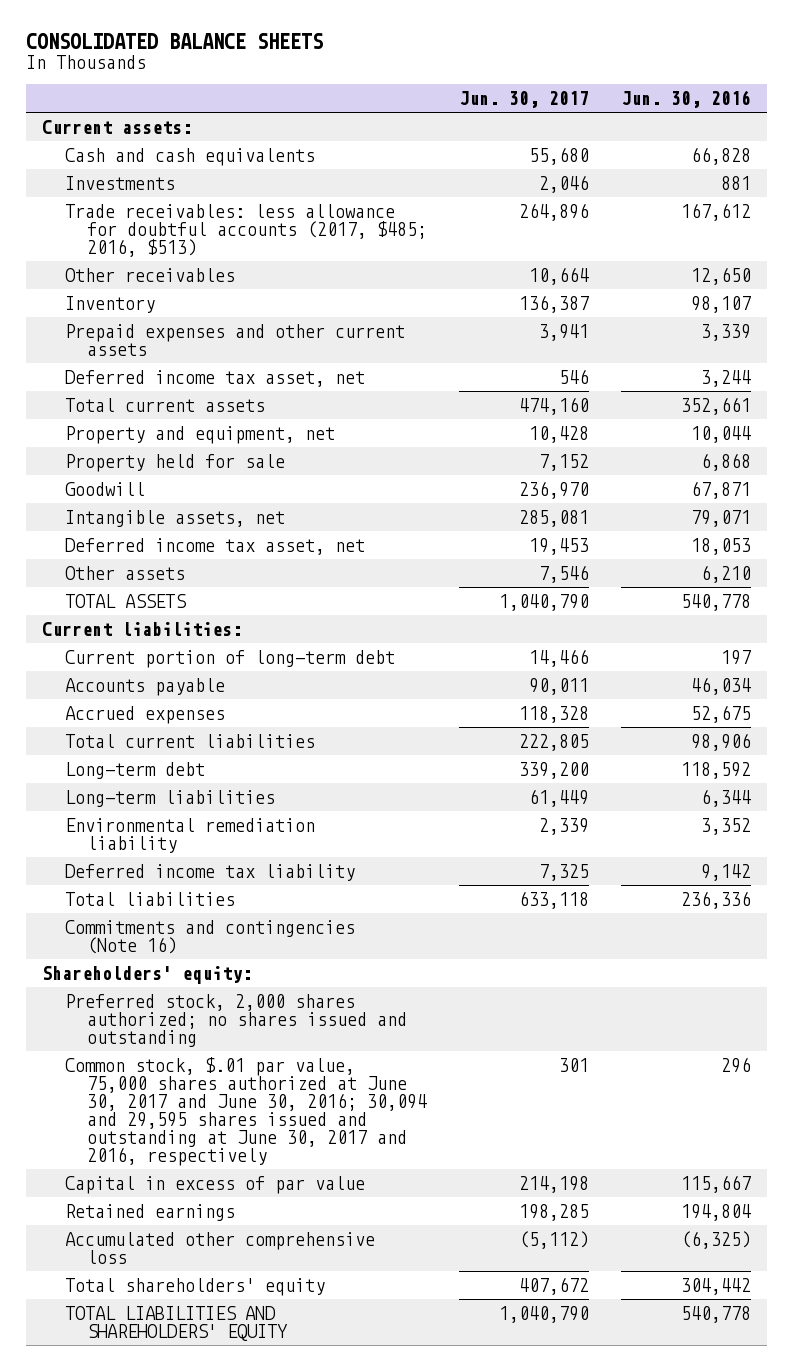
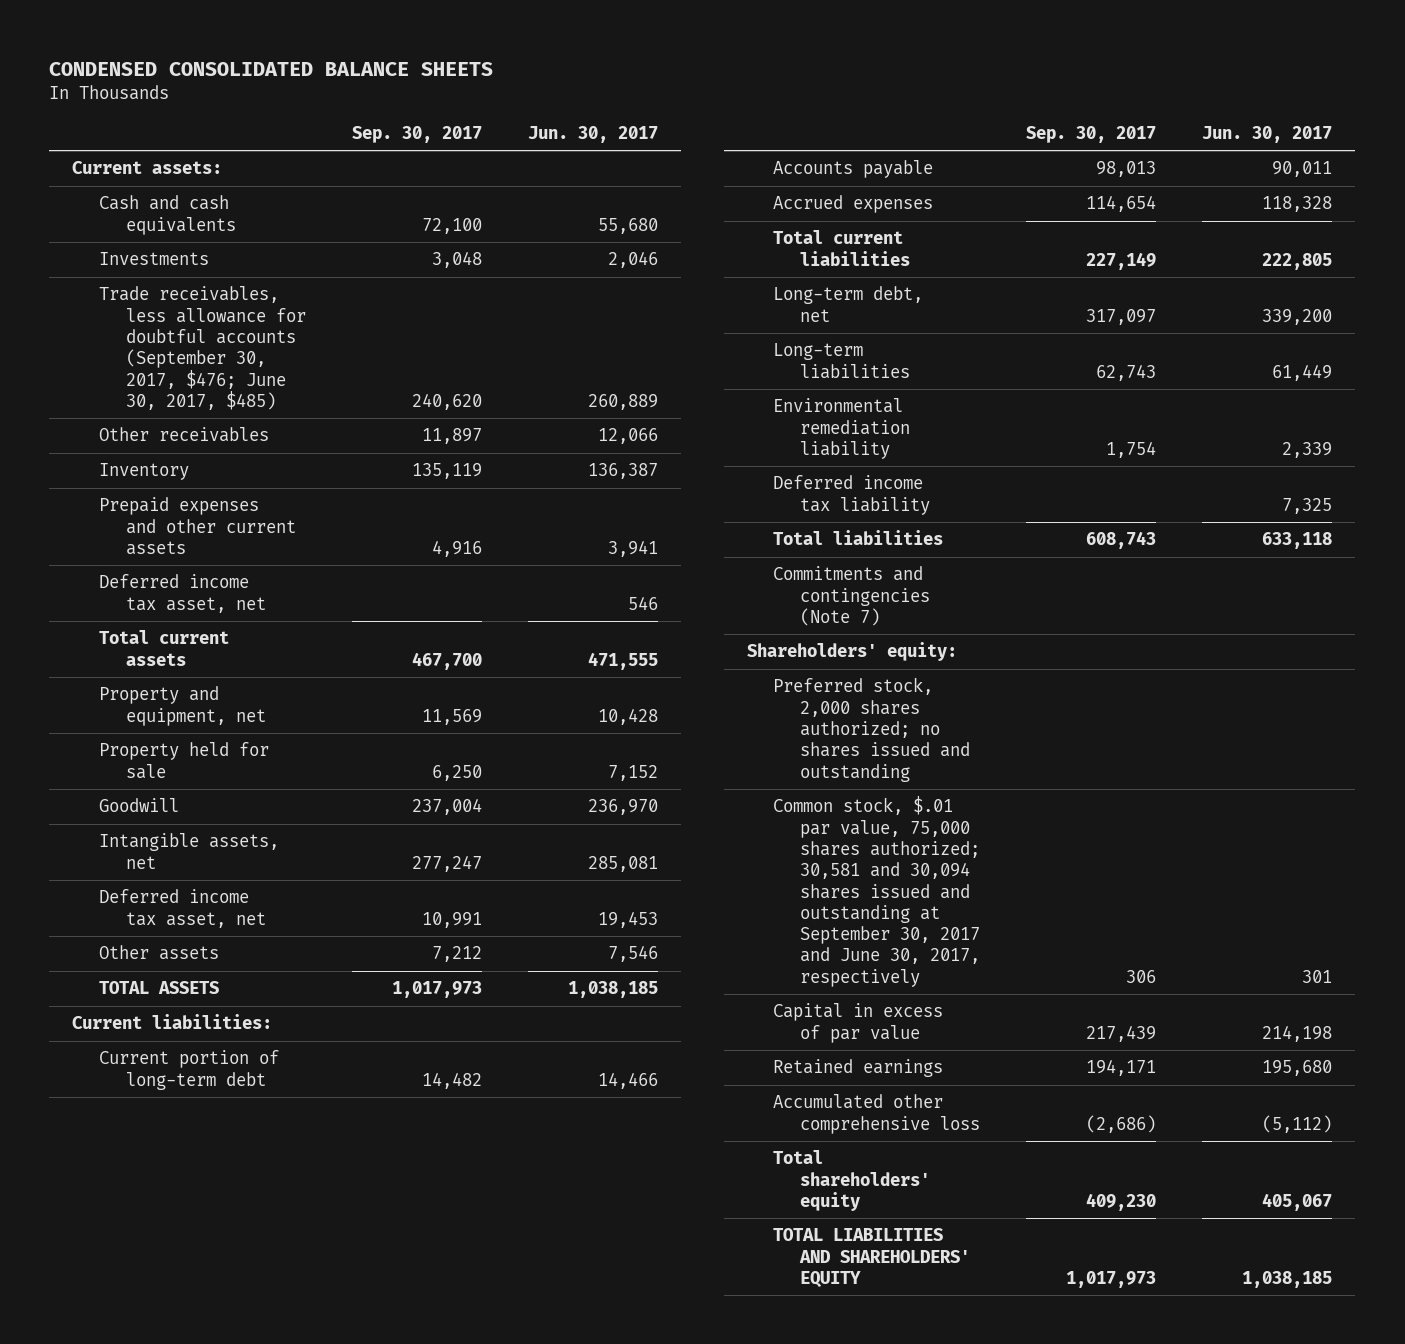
- CONSOLIDATED BALANCE SHEETS
+ CONDENSED CONSOLIDATED BALANCE SHEETS
- | Jun. 30, 2017 | Jun. 30, 2016
+ | Sep. 30, 2017 | Jun. 30, 2017
- Trade receivables: less allowance for doubtful accounts (2017, $485; 2016, $513) | 264,896 | 167,612
- Other receivables | 10,664 | 12,650
+ Trade receivables, less allowance for doubtful accounts (September 30, 2017, $476; June 30, 2017, $485) | 240,620 | 260,889
+ Other receivables | 11,897 | 12,066
- Total current assets | 474,160 | 352,661
+ Total current assets | 467,700 | 471,555
- TOTAL ASSETS | 1,040,790 | 540,778
+ TOTAL ASSETS | 1,017,973 | 1,038,185
- Long-term debt | 339,200 | 118,592
+ Long-term debt, net | 317,097 | 339,200
- Commitments and contingencies (Note 16)
+ Commitments and contingencies (Note 7)
- Common stock, $.01 par value, 75,000 shares authorized at June 30, 2017 and June 30, 2016; 30,094 and 29,595 shares issued and outstanding at June 30, 2017 and 2016, respectively | 301 | 296
+ Common stock, $.01 par value, 75,000 shares authorized; 30,581 and 30,094 shares issued and outstanding at September 30, 2017 and June 30, 2017, respectively | 306 | 301
- Retained earnings | 198,285 | 194,804
+ Retained earnings | 194,171 | 195,680
- Total shareholders' equity | 407,672 | 304,442
- TOTAL LIABILITIES AND SHAREHOLDERS' EQUITY | 1,040,790 | 540,778
+ Total shareholders' equity | 409,230 | 405,067
+ TOTAL LIABILITIES AND SHAREHOLDERS' EQUITY | 1,017,973 | 1,038,185

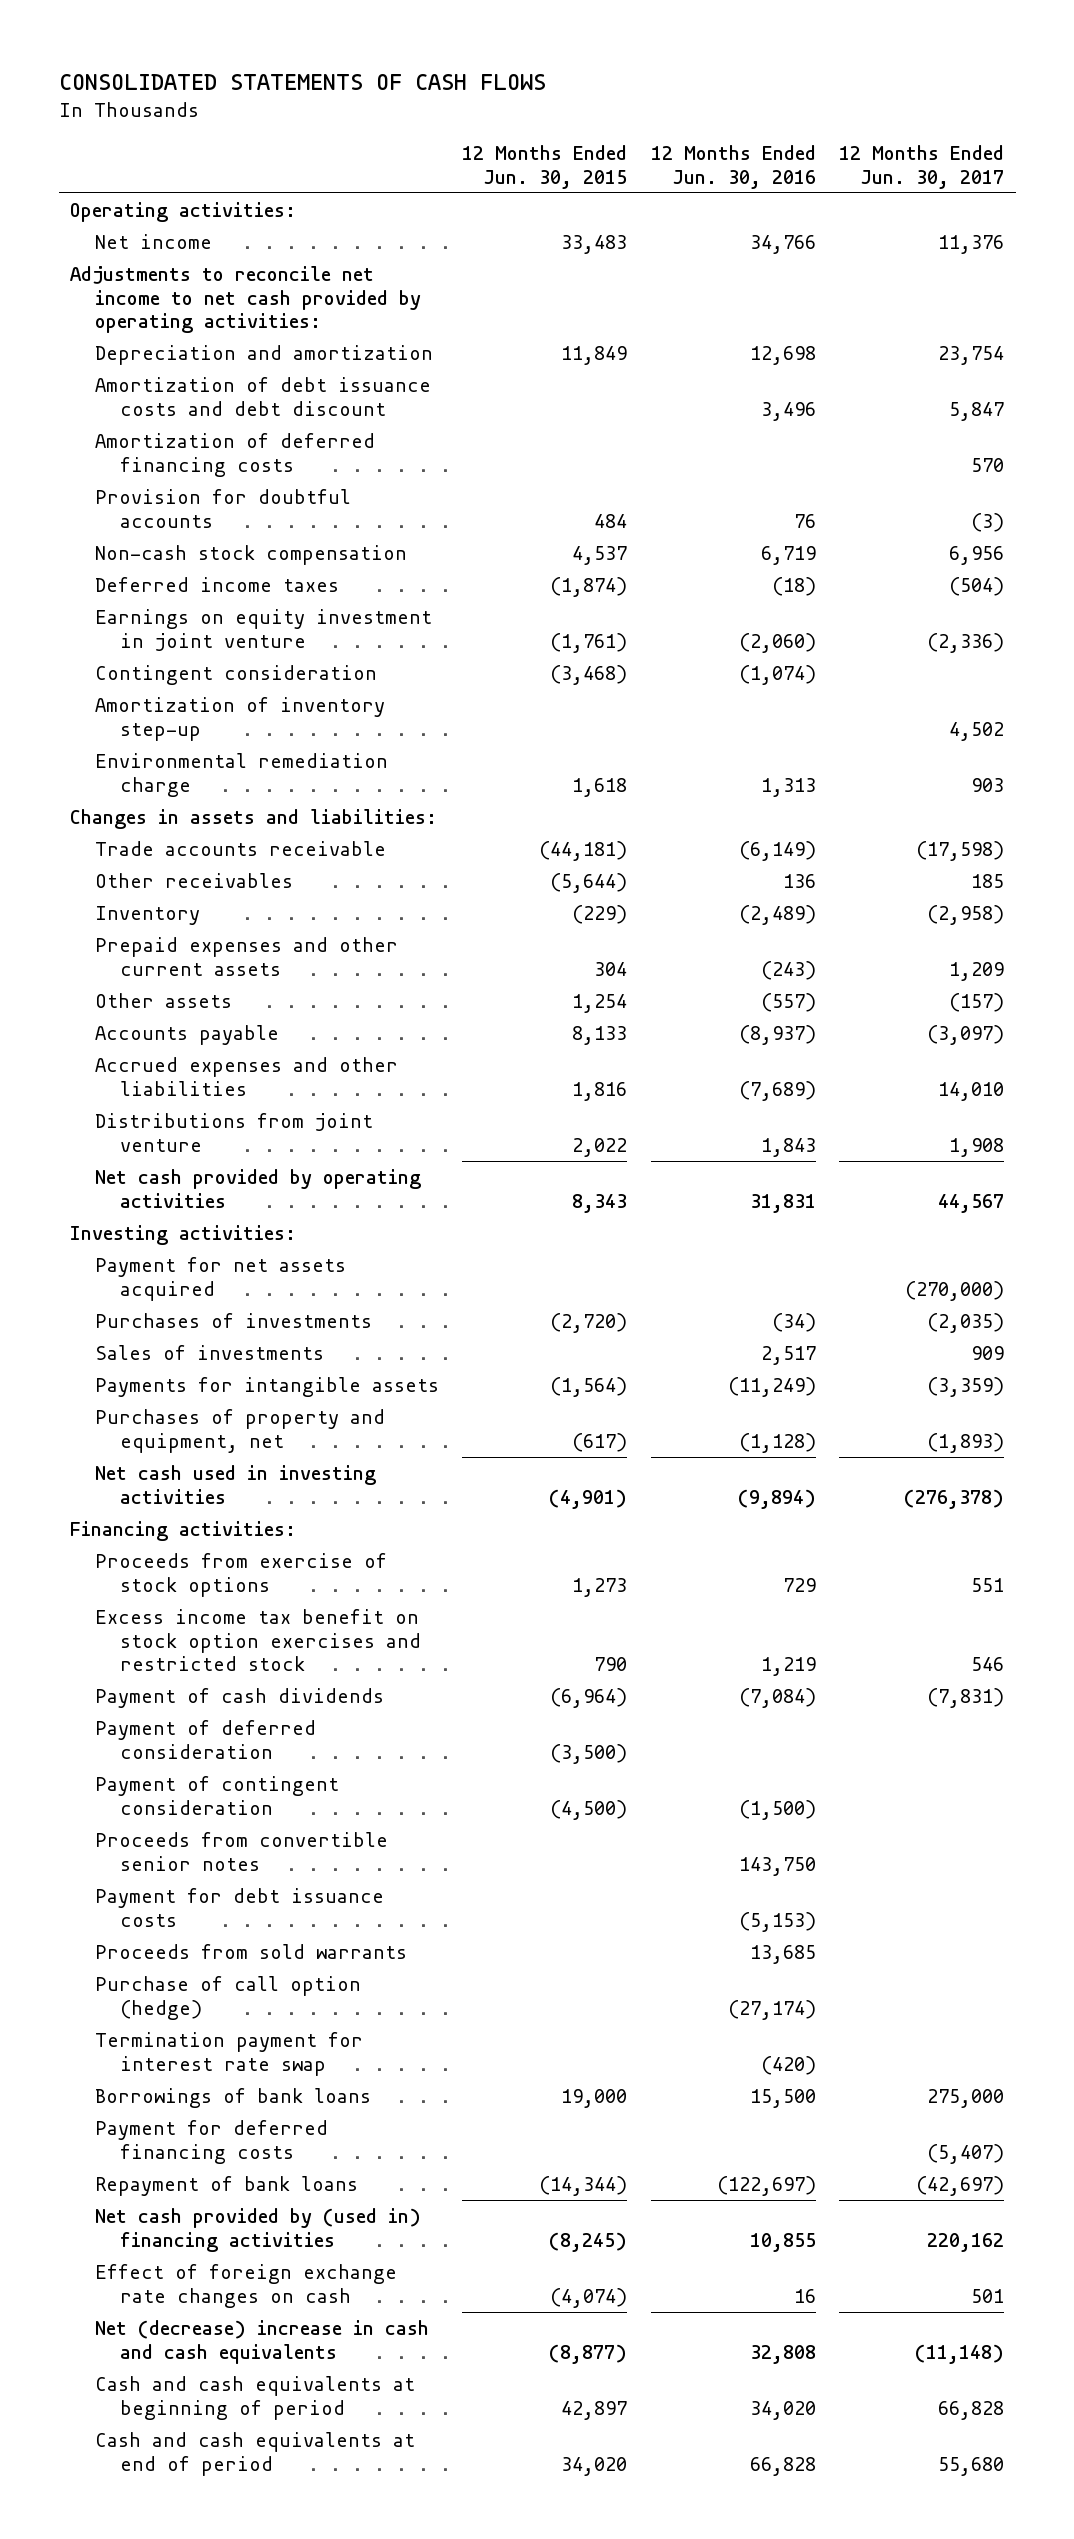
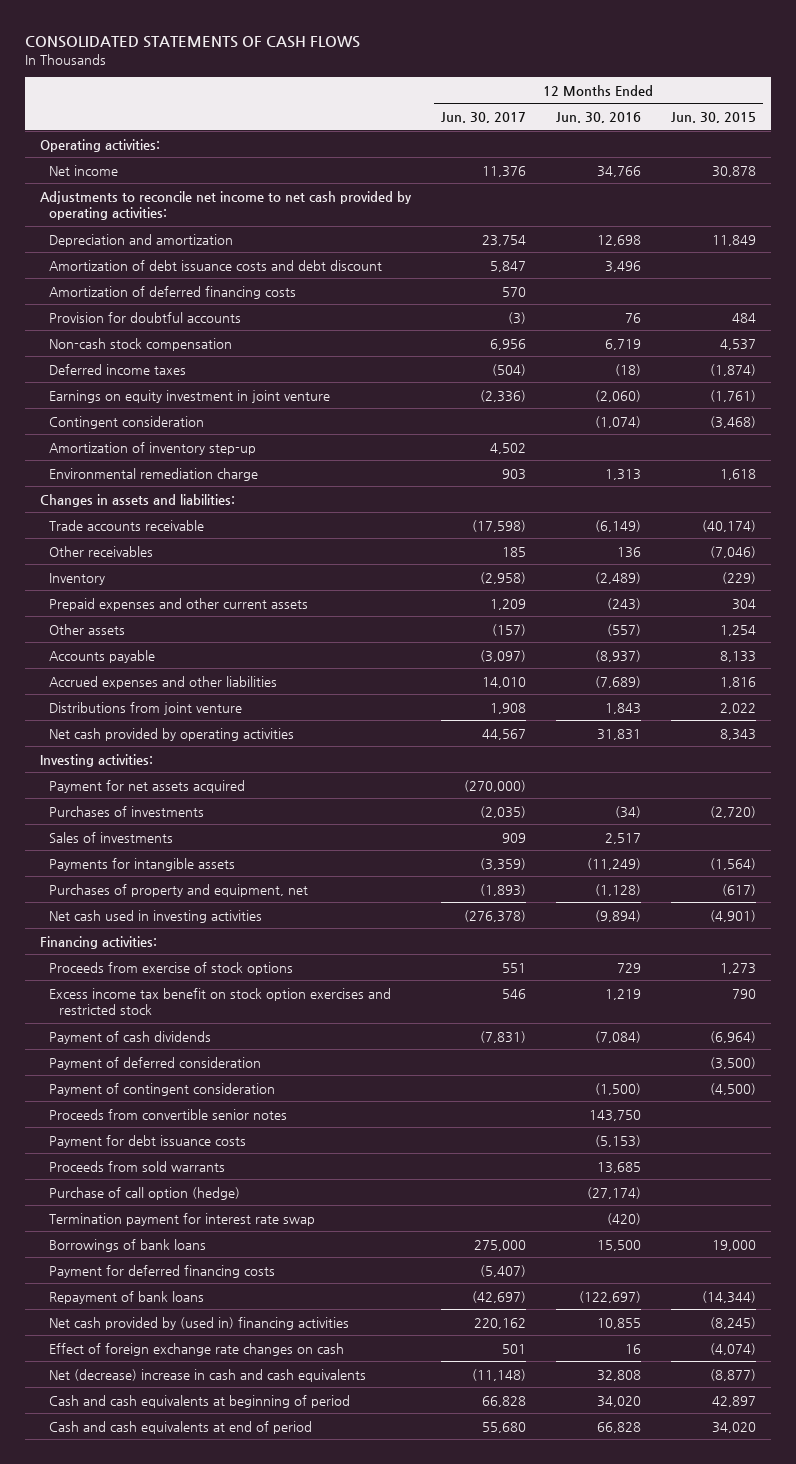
- | 12 Months Ended Jun. 30, 2015 | 12 Months Ended Jun. 30, 2016 | 12 Months Ended Jun. 30, 2017
+ | 12 Months Ended Jun. 30, 2017 | 12 Months Ended Jun. 30, 2016 | 12 Months Ended Jun. 30, 2015
- Net income | 33,483 | 34,766 | 11,376
+ Net income | 11,376 | 34,766 | 30,878
- Trade accounts receivable | (44,181) | (6,149) | (17,598)
- Other receivables | (5,644) | 136 | 185
+ Trade accounts receivable | (17,598) | (6,149) | (40,174)
+ Other receivables | 185 | 136 | (7,046)

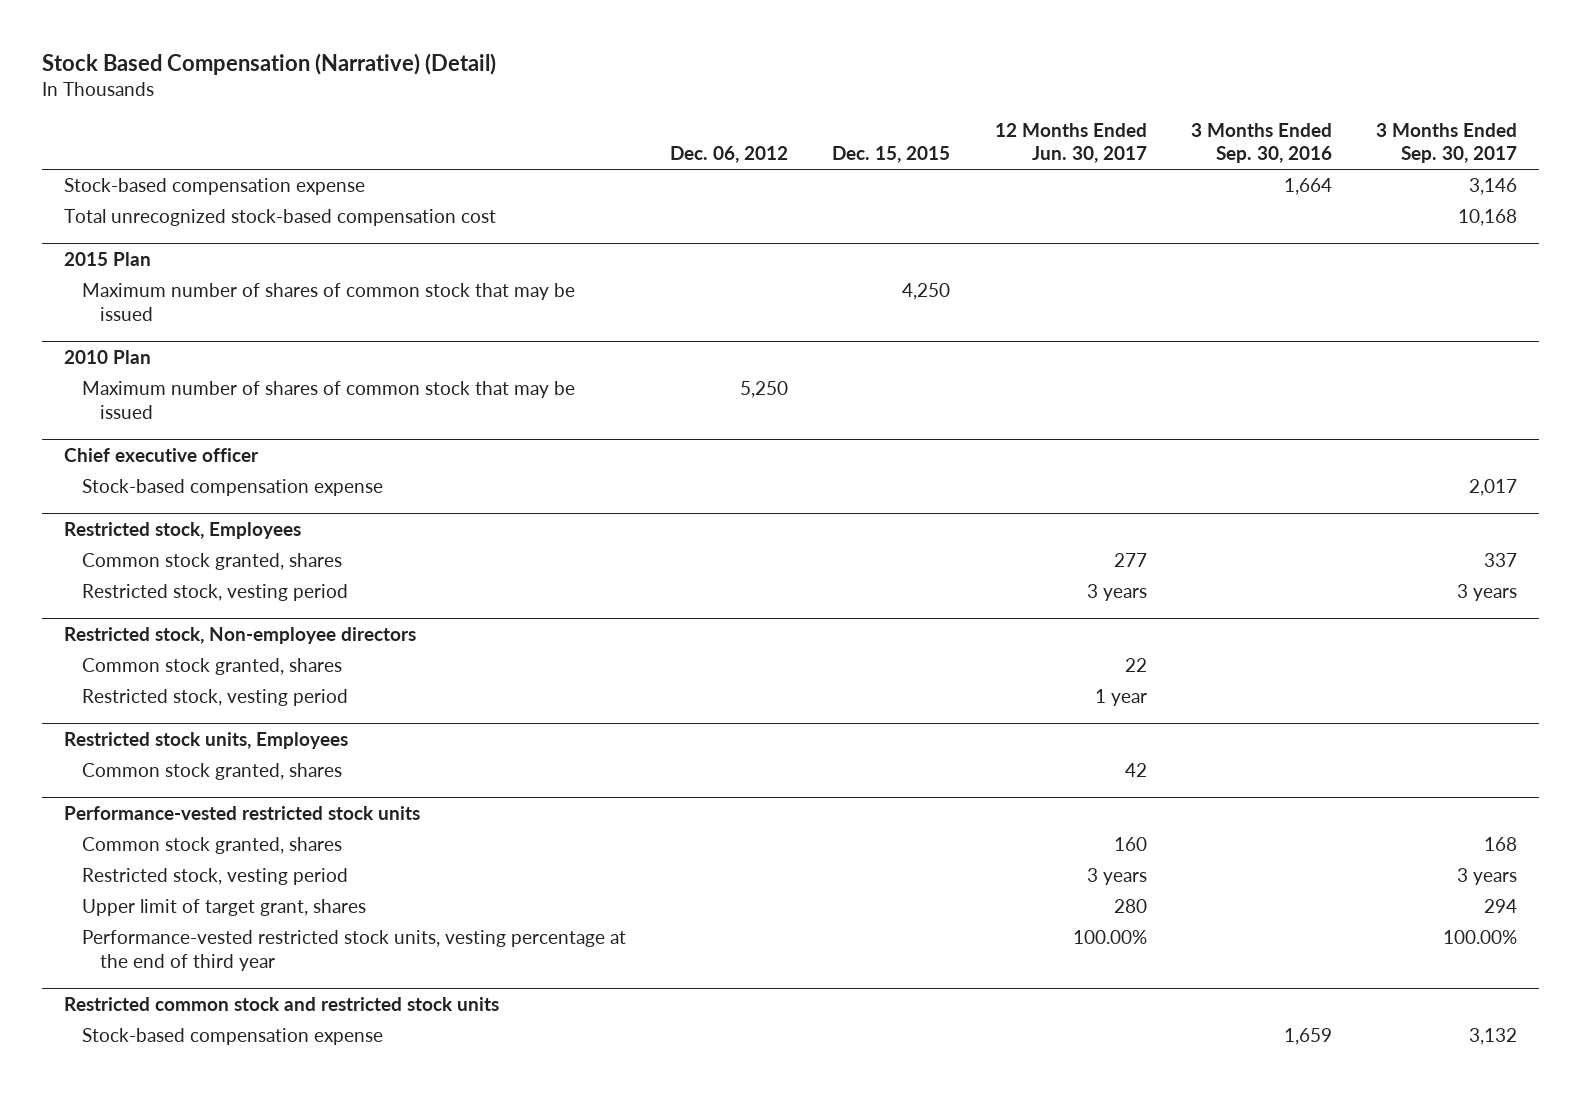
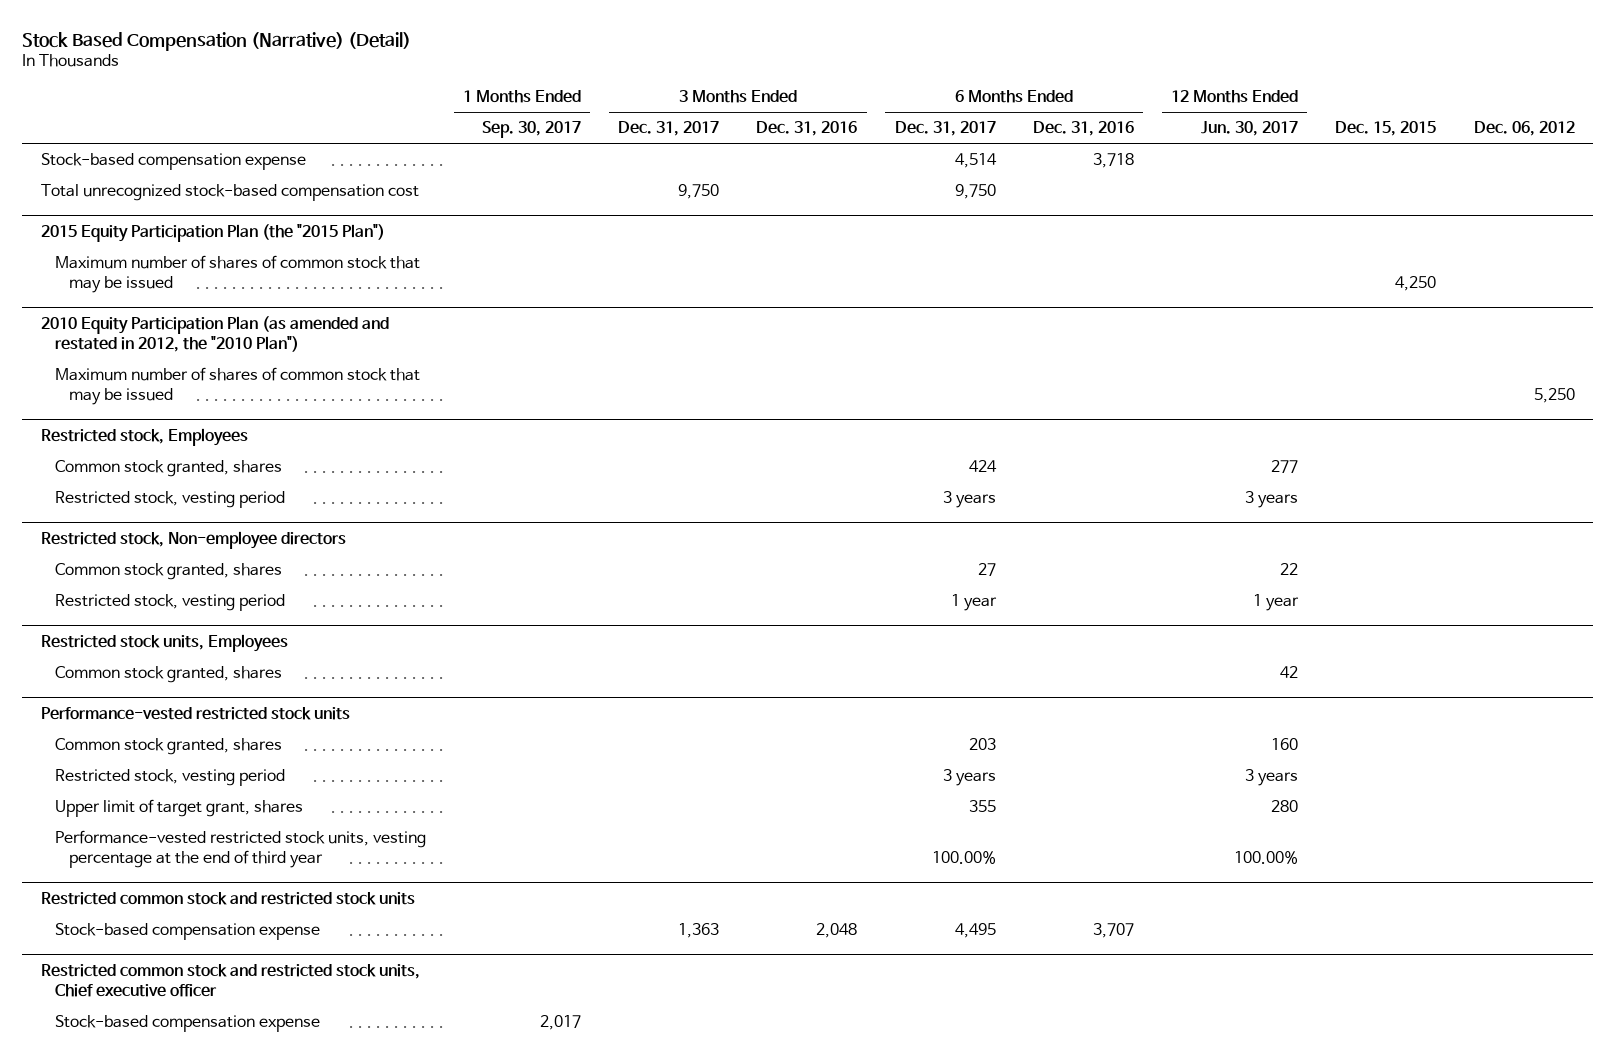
- | Dec. 06, 2012 | Dec. 15, 2015 | 12 Months Ended Jun. 30, 2017 | 3 Months Ended Sep. 30, 2016 | 3 Months Ended Sep. 30, 2017
+ | 1 Months Ended Sep. 30, 2017 | 3 Months Ended Dec. 31, 2017 | 3 Months Ended Dec. 31, 2016 | 6 Months Ended Dec. 31, 2017 | 6 Months Ended Dec. 31, 2016 | 12 Months Ended Jun. 30, 2017 | Dec. 15, 2015 | Dec. 06, 2012
- 2015 Plan
+ 2015 Equity Participation Plan (the "2015 Plan")
- 2010 Plan
+ 2010 Equity Participation Plan (as amended and restated in 2012, the "2010 Plan")
- Chief executive officer
- Stock-based compensation expense | | | | | 2,017
+ Restricted common stock and restricted stock units, Chief executive officer
+ Stock-based compensation expense | 2,017 | | | | | | |

